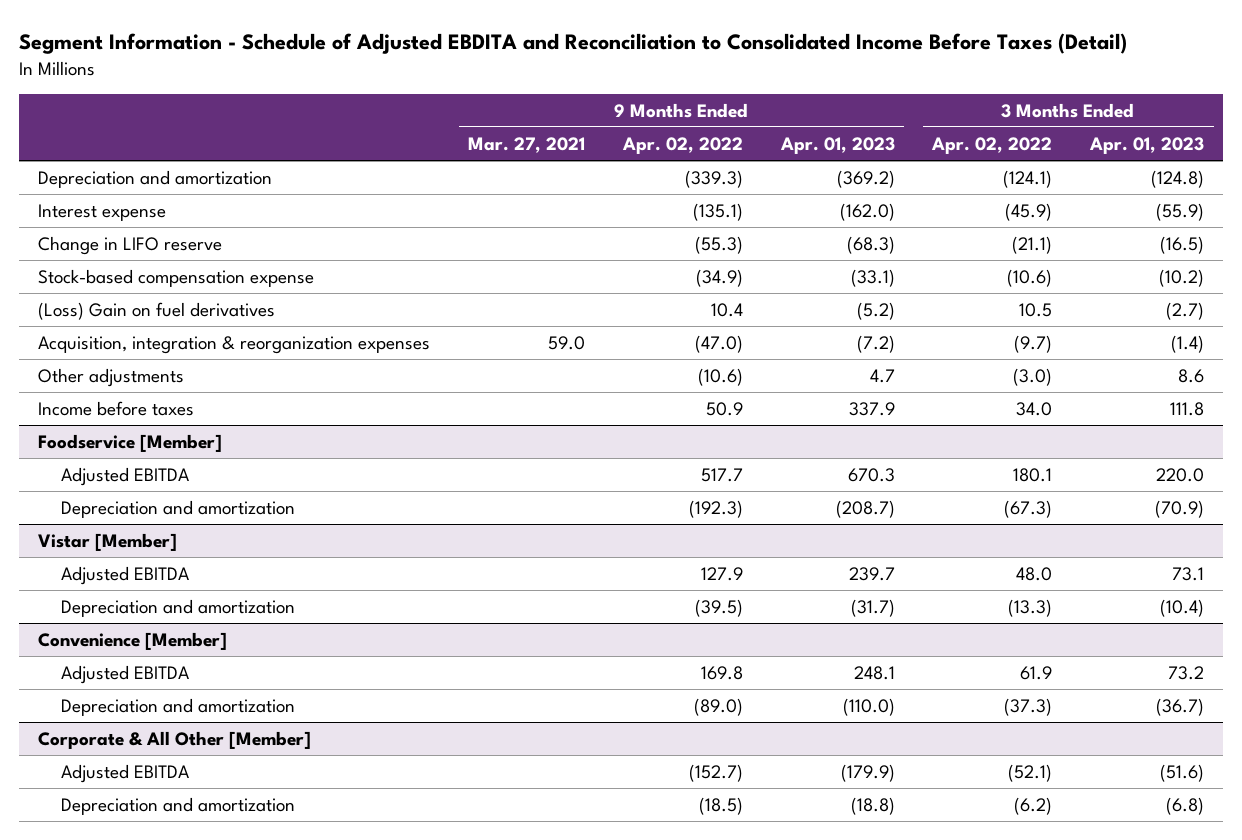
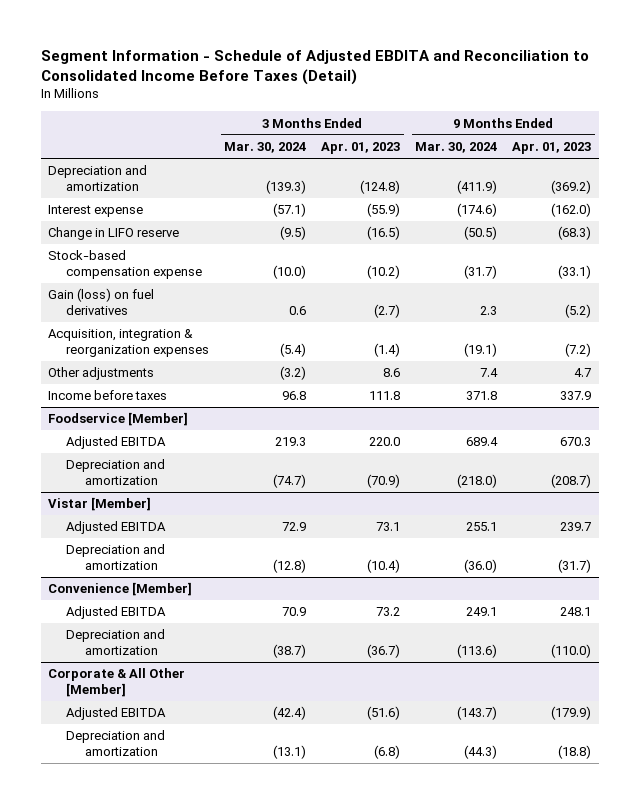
- | 9 Months Ended Mar. 27, 2021 | 9 Months Ended Apr. 02, 2022 | 9 Months Ended Apr. 01, 2023 | 3 Months Ended Apr. 02, 2022 | 3 Months Ended Apr. 01, 2023
+ | 3 Months Ended Mar. 30, 2024 | 3 Months Ended Apr. 01, 2023 | 9 Months Ended Mar. 30, 2024 | 9 Months Ended Apr. 01, 2023
- (Loss) Gain on fuel derivatives | | 10.4 | (5.2) | 10.5 | (2.7)
+ Gain (loss) on fuel derivatives | 0.6 | (2.7) | 2.3 | (5.2)

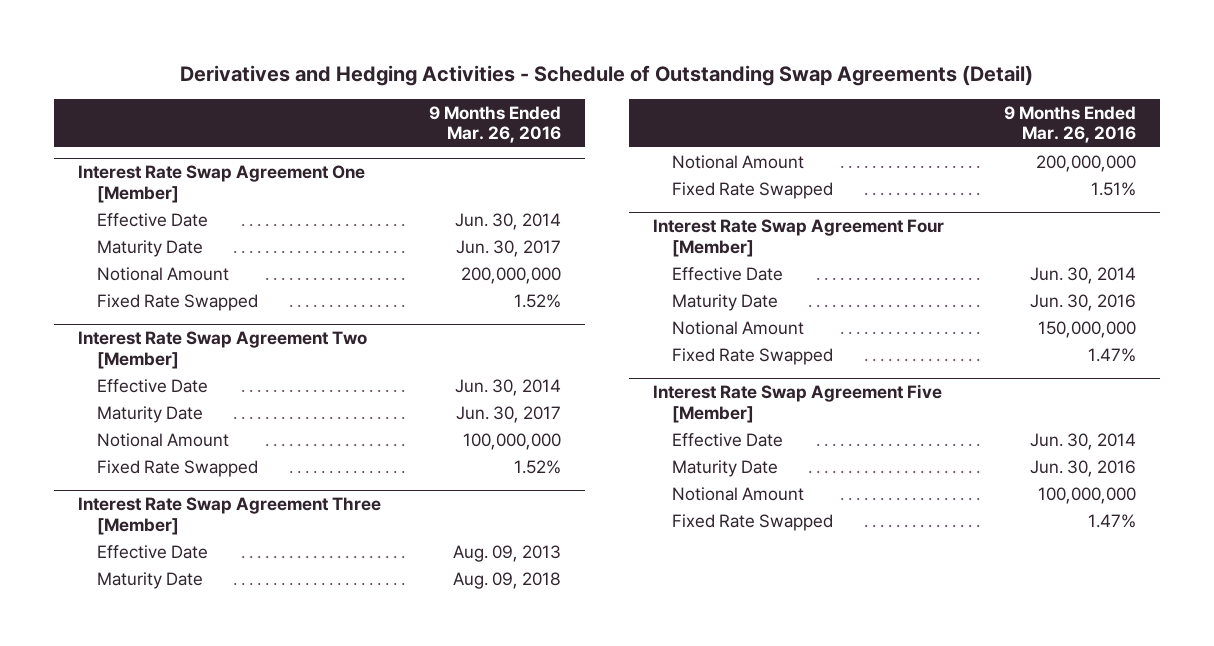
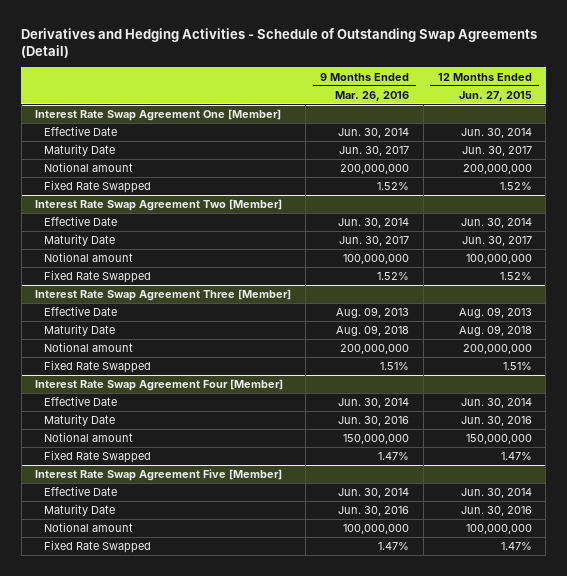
- | 9 Months Ended Mar. 26, 2016
+ | 9 Months Ended Mar. 26, 2016 | 12 Months Ended Jun. 27, 2015
@ Interest Rate Swap Agreement One [Member]
- Notional Amount | 200,000,000
+ Notional amount | 200,000,000 | 200,000,000
@ Interest Rate Swap Agreement Two [Member]
- Notional Amount | 100,000,000
+ Notional amount | 100,000,000 | 100,000,000
@ Interest Rate Swap Agreement Three [Member]
- Notional Amount | 200,000,000
+ Notional amount | 200,000,000 | 200,000,000
@ Interest Rate Swap Agreement Four [Member]
- Notional Amount | 150,000,000
+ Notional amount | 150,000,000 | 150,000,000
@ Interest Rate Swap Agreement Five [Member]
- Notional Amount | 100,000,000
+ Notional amount | 100,000,000 | 100,000,000

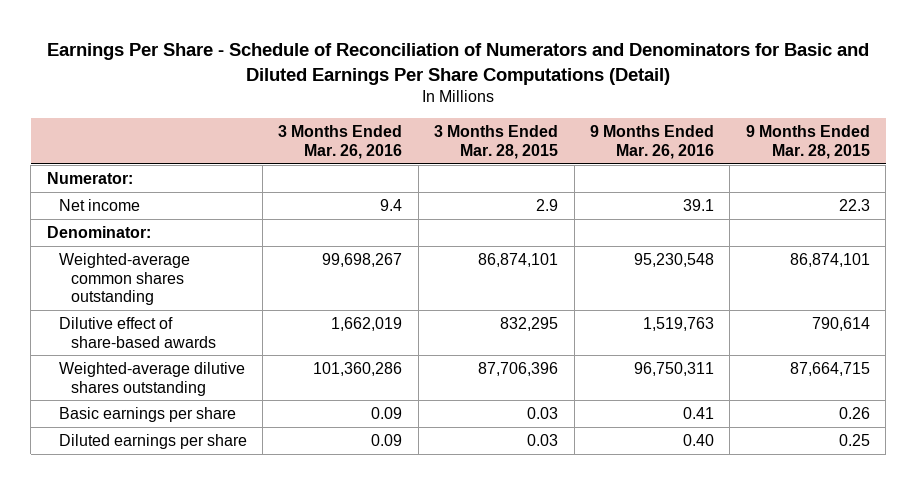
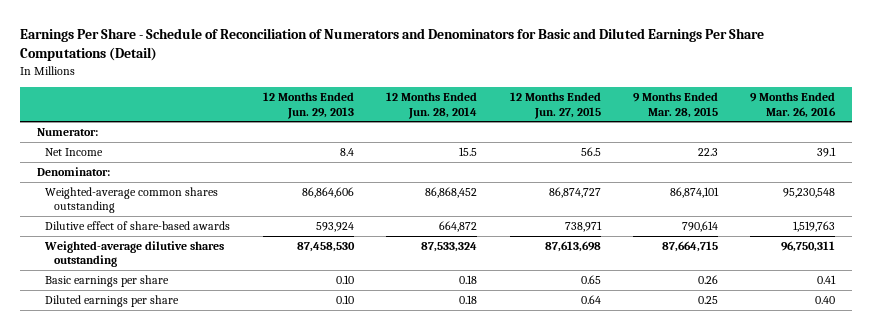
- | 3 Months Ended Mar. 26, 2016 | 3 Months Ended Mar. 28, 2015 | 9 Months Ended Mar. 26, 2016 | 9 Months Ended Mar. 28, 2015
+ | 12 Months Ended Jun. 29, 2013 | 12 Months Ended Jun. 28, 2014 | 12 Months Ended Jun. 27, 2015 | 9 Months Ended Mar. 28, 2015 | 9 Months Ended Mar. 26, 2016
- Net income | 9.4 | 2.9 | 39.1 | 22.3
+ Net Income | 8.4 | 15.5 | 56.5 | 22.3 | 39.1

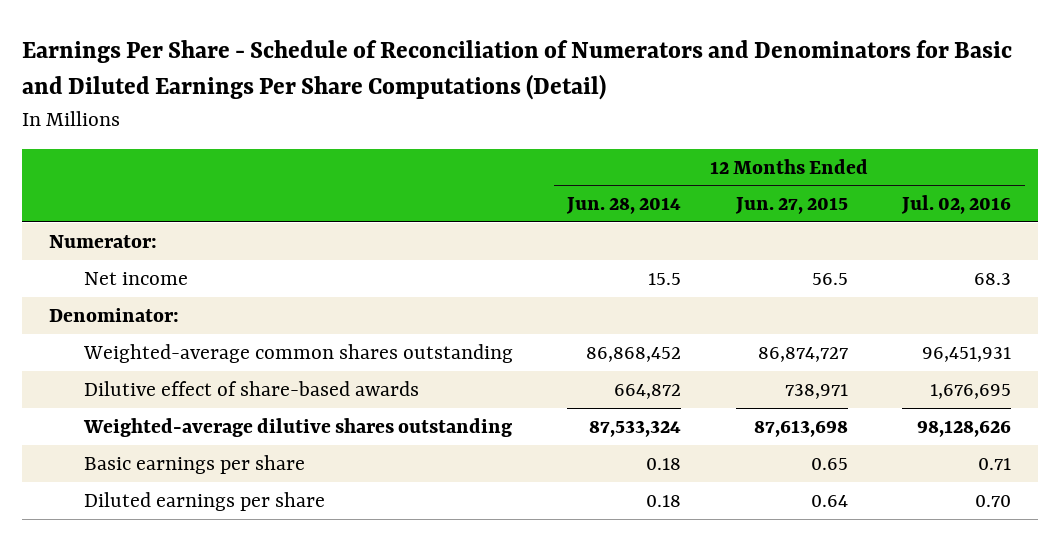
- | 12 Months Ended Jun. 29, 2013 | 12 Months Ended Jun. 28, 2014 | 12 Months Ended Jun. 27, 2015 | 9 Months Ended Mar. 28, 2015 | 9 Months Ended Mar. 26, 2016
+ | 12 Months Ended Jun. 28, 2014 | 12 Months Ended Jun. 27, 2015 | 12 Months Ended Jul. 02, 2016
- Net Income | 8.4 | 15.5 | 56.5 | 22.3 | 39.1
+ Net income | 15.5 | 56.5 | 68.3

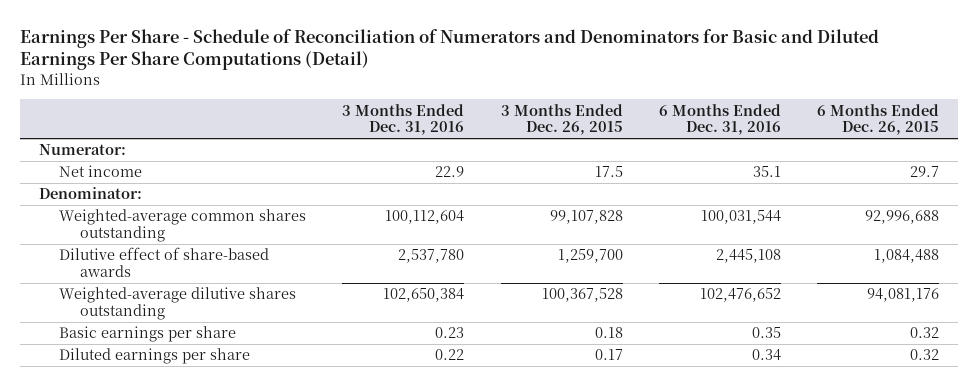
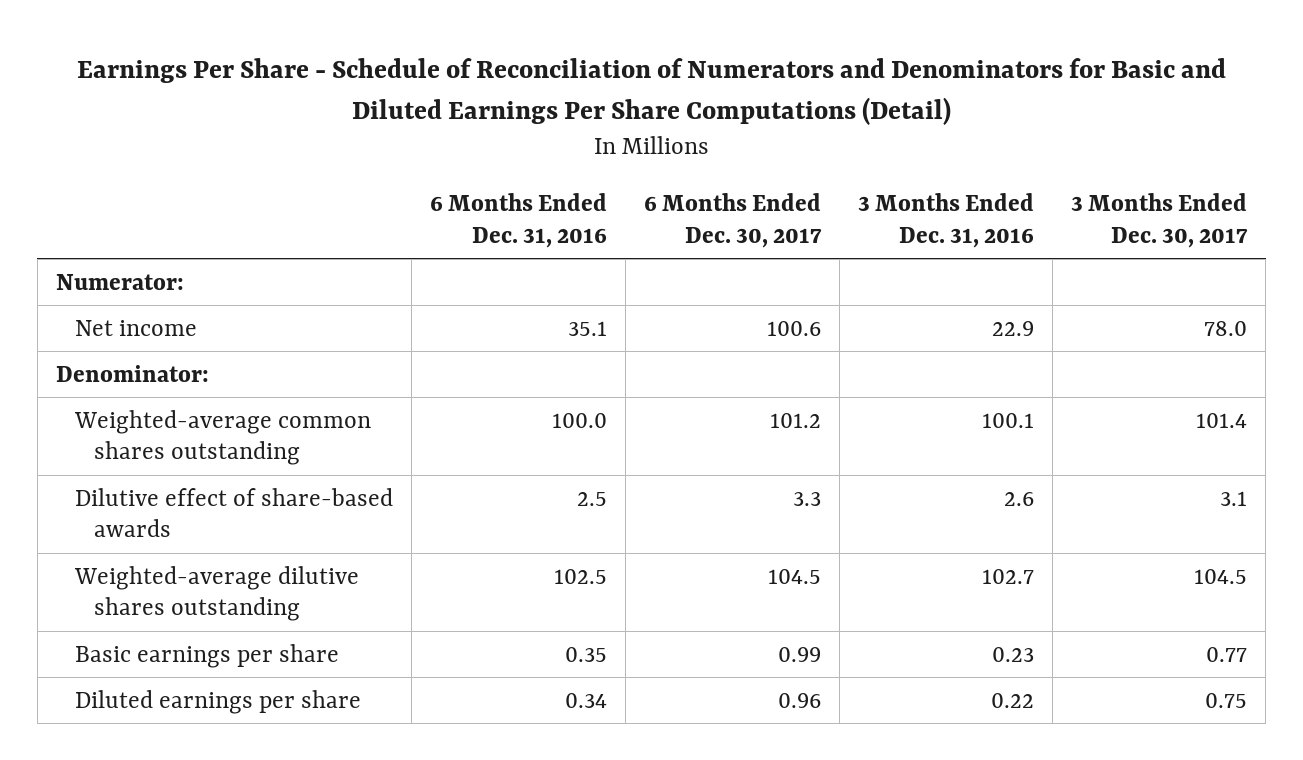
- | 3 Months Ended Dec. 31, 2016 | 3 Months Ended Dec. 26, 2015 | 6 Months Ended Dec. 31, 2016 | 6 Months Ended Dec. 26, 2015
+ | 6 Months Ended Dec. 31, 2016 | 6 Months Ended Dec. 30, 2017 | 3 Months Ended Dec. 31, 2016 | 3 Months Ended Dec. 30, 2017
- Weighted-average common shares outstanding | 100,112,604 | 99,107,828 | 100,031,544 | 92,996,688
- Dilutive effect of share-based awards | 2,537,780 | 1,259,700 | 2,445,108 | 1,084,488
- Weighted-average dilutive shares outstanding | 102,650,384 | 100,367,528 | 102,476,652 | 94,081,176
+ Weighted-average common shares outstanding | 100.0 | 101.2 | 100.1 | 101.4
+ Dilutive effect of share-based awards | 2.5 | 3.3 | 2.6 | 3.1
+ Weighted-average dilutive shares outstanding | 102.5 | 104.5 | 102.7 | 104.5

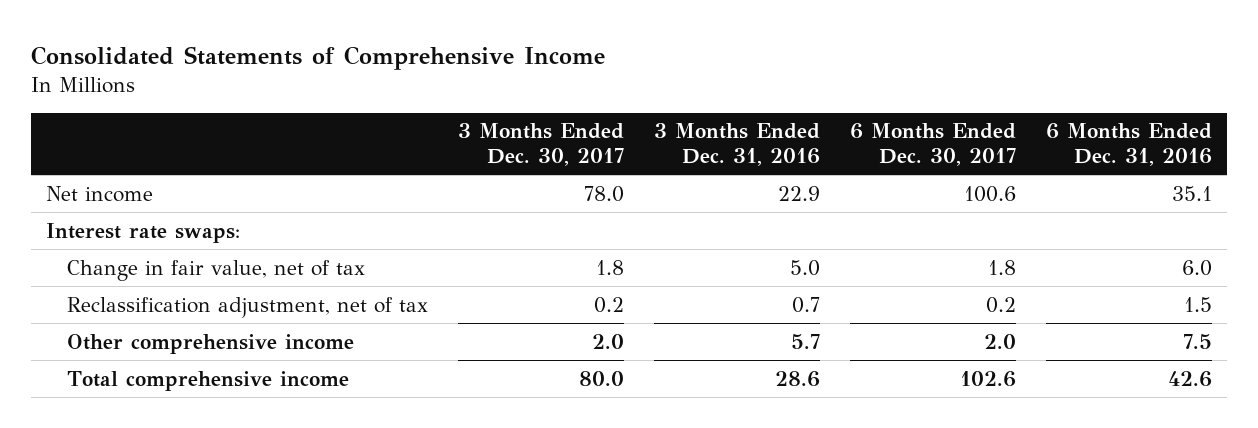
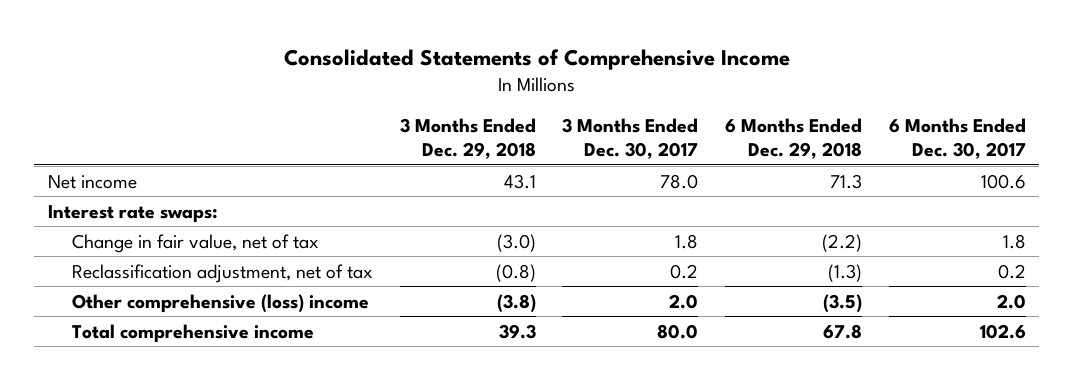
- | 3 Months Ended Dec. 30, 2017 | 3 Months Ended Dec. 31, 2016 | 6 Months Ended Dec. 30, 2017 | 6 Months Ended Dec. 31, 2016
+ | 3 Months Ended Dec. 29, 2018 | 3 Months Ended Dec. 30, 2017 | 6 Months Ended Dec. 29, 2018 | 6 Months Ended Dec. 30, 2017
- Other comprehensive income | 2.0 | 5.7 | 2.0 | 7.5
+ Other comprehensive (loss) income | (3.8) | 2.0 | (3.5) | 2.0

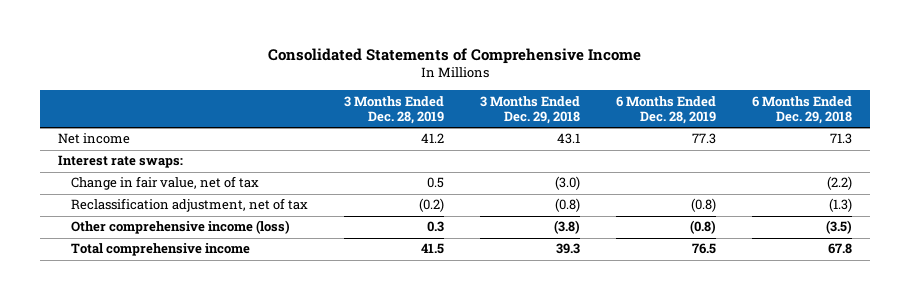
- | 3 Months Ended Dec. 29, 2018 | 3 Months Ended Dec. 30, 2017 | 6 Months Ended Dec. 29, 2018 | 6 Months Ended Dec. 30, 2017
+ | 3 Months Ended Dec. 28, 2019 | 3 Months Ended Dec. 29, 2018 | 6 Months Ended Dec. 28, 2019 | 6 Months Ended Dec. 29, 2018
- Other comprehensive (loss) income | (3.8) | 2.0 | (3.5) | 2.0
+ Other comprehensive income (loss) | 0.3 | (3.8) | (0.8) | (3.5)

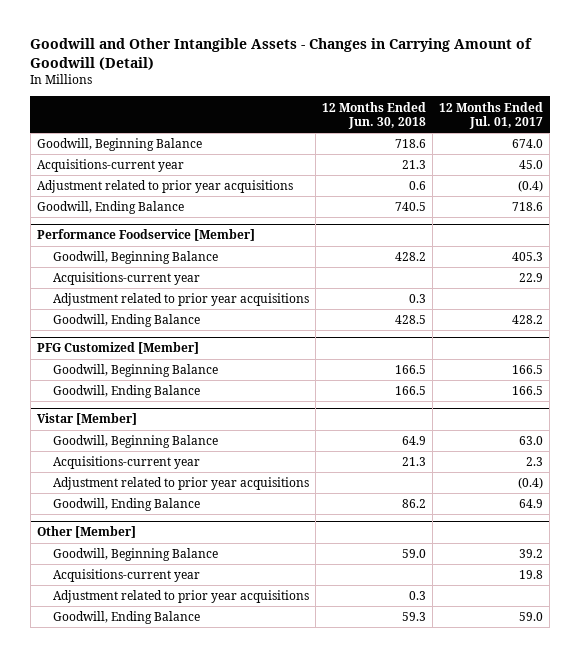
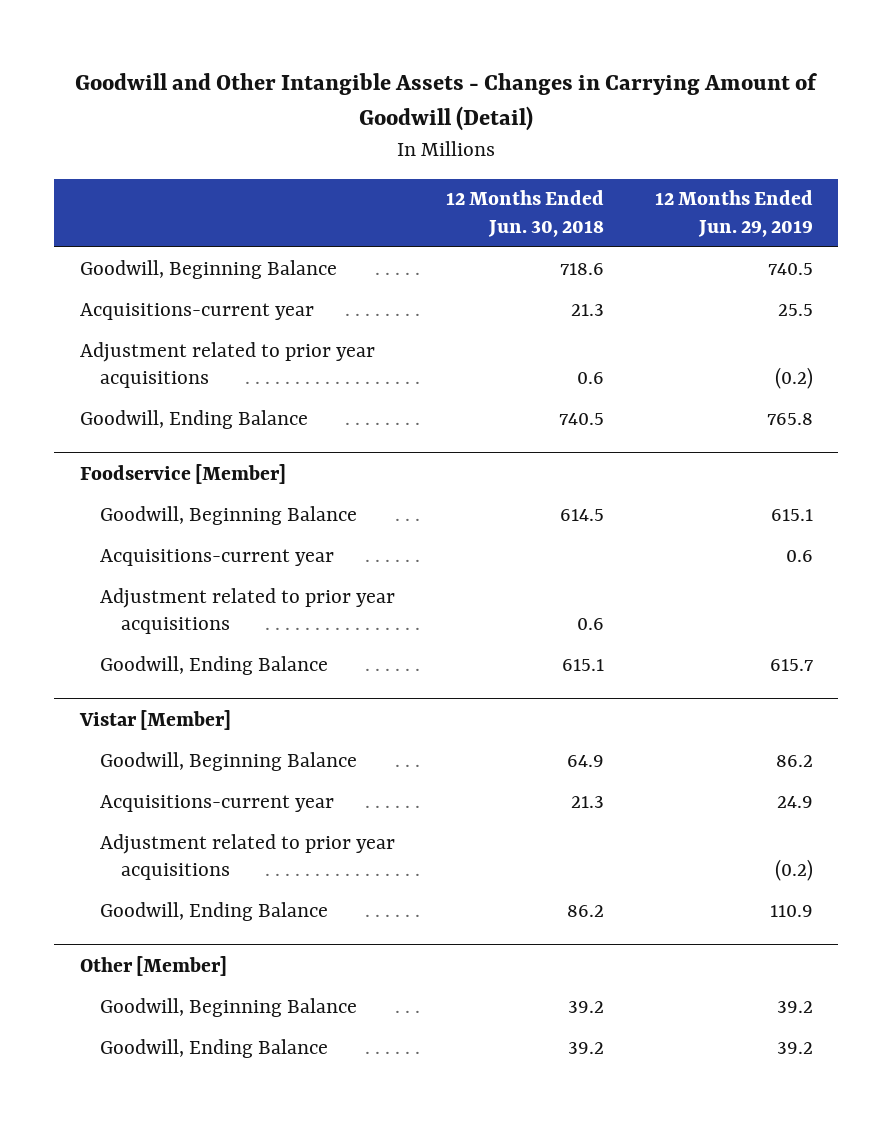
- | 12 Months Ended Jun. 30, 2018 | 12 Months Ended Jul. 01, 2017
+ | 12 Months Ended Jun. 30, 2018 | 12 Months Ended Jun. 29, 2019
- Performance Foodservice [Member]
- Goodwill, Beginning Balance | 428.2 | 405.3
+ Foodservice [Member]
+ Goodwill, Beginning Balance | 614.5 | 615.1
- Adjustment related to prior year acquisitions | 0.3 |
- Goodwill, Ending Balance | 428.5 | 428.2
- PFG Customized [Member]
- Goodwill, Beginning Balance | 166.5 | 166.5
- Goodwill, Ending Balance | 166.5 | 166.5
+ Adjustment related to prior year acquisitions | 0.6 |
+ Goodwill, Ending Balance | 615.1 | 615.7
@ Other [Member]
- Goodwill, Beginning Balance | 59.0 | 39.2
- Acquisitions-current year | | 19.8
- Adjustment related to prior year acquisitions | 0.3 |
- Goodwill, Ending Balance | 59.3 | 59.0
+ Goodwill, Beginning Balance | 39.2 | 39.2
+ Goodwill, Ending Balance | 39.2 | 39.2

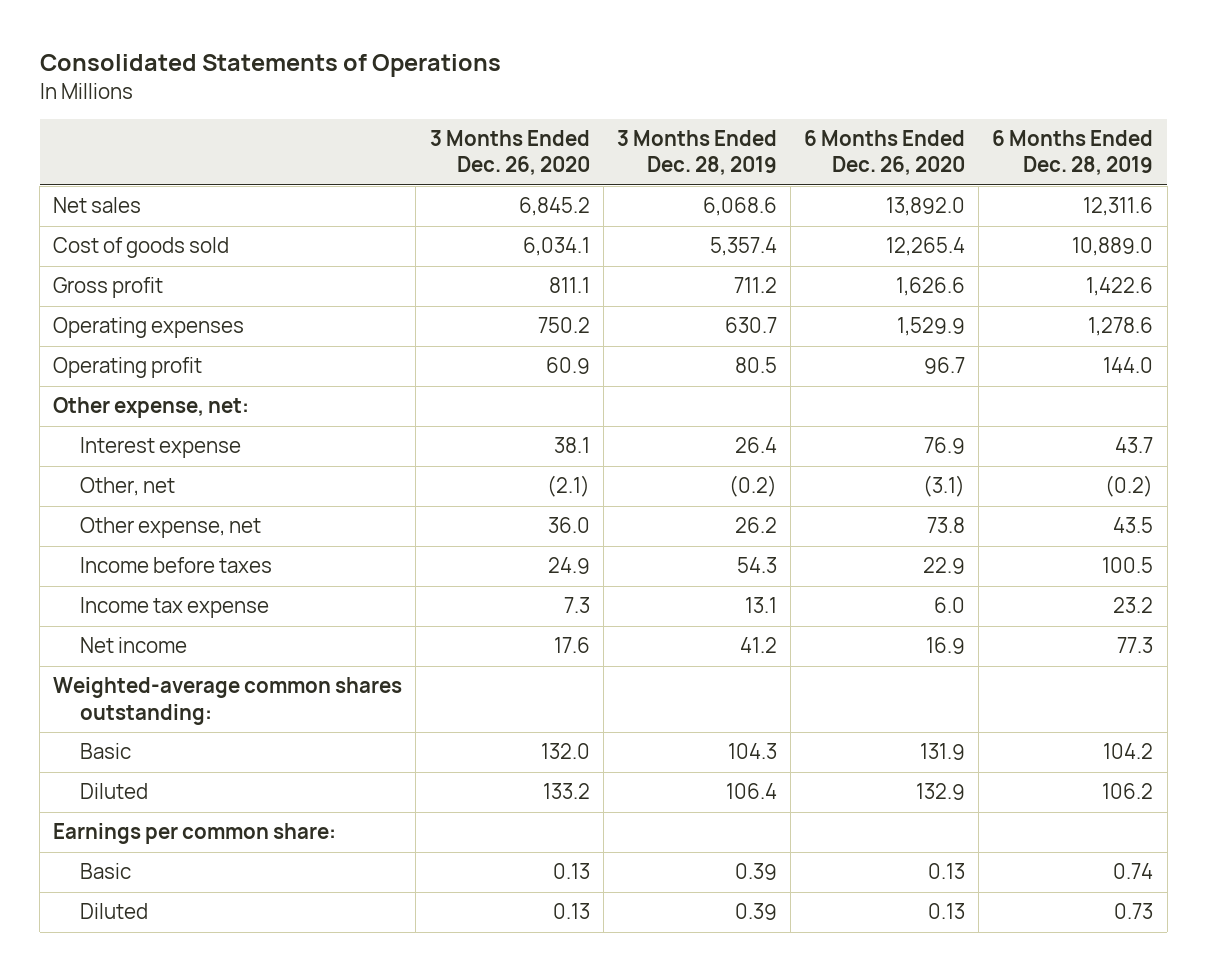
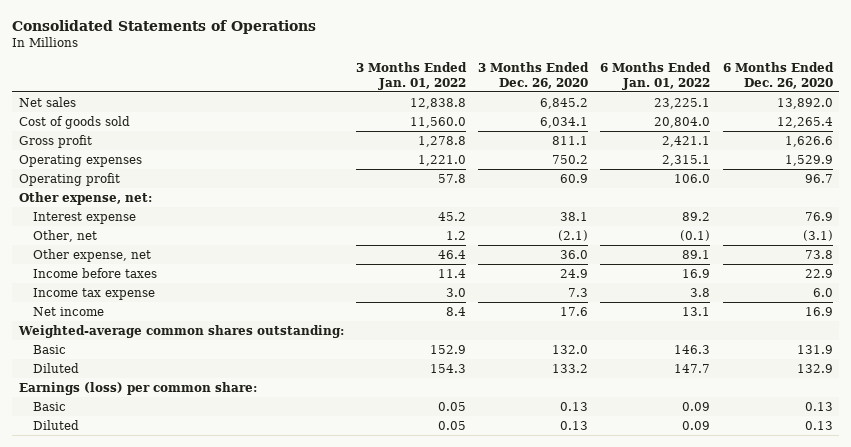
- | 3 Months Ended Dec. 26, 2020 | 3 Months Ended Dec. 28, 2019 | 6 Months Ended Dec. 26, 2020 | 6 Months Ended Dec. 28, 2019
+ | 3 Months Ended Jan. 01, 2022 | 3 Months Ended Dec. 26, 2020 | 6 Months Ended Jan. 01, 2022 | 6 Months Ended Dec. 26, 2020
- Earnings per common share:
+ Earnings (loss) per common share:

